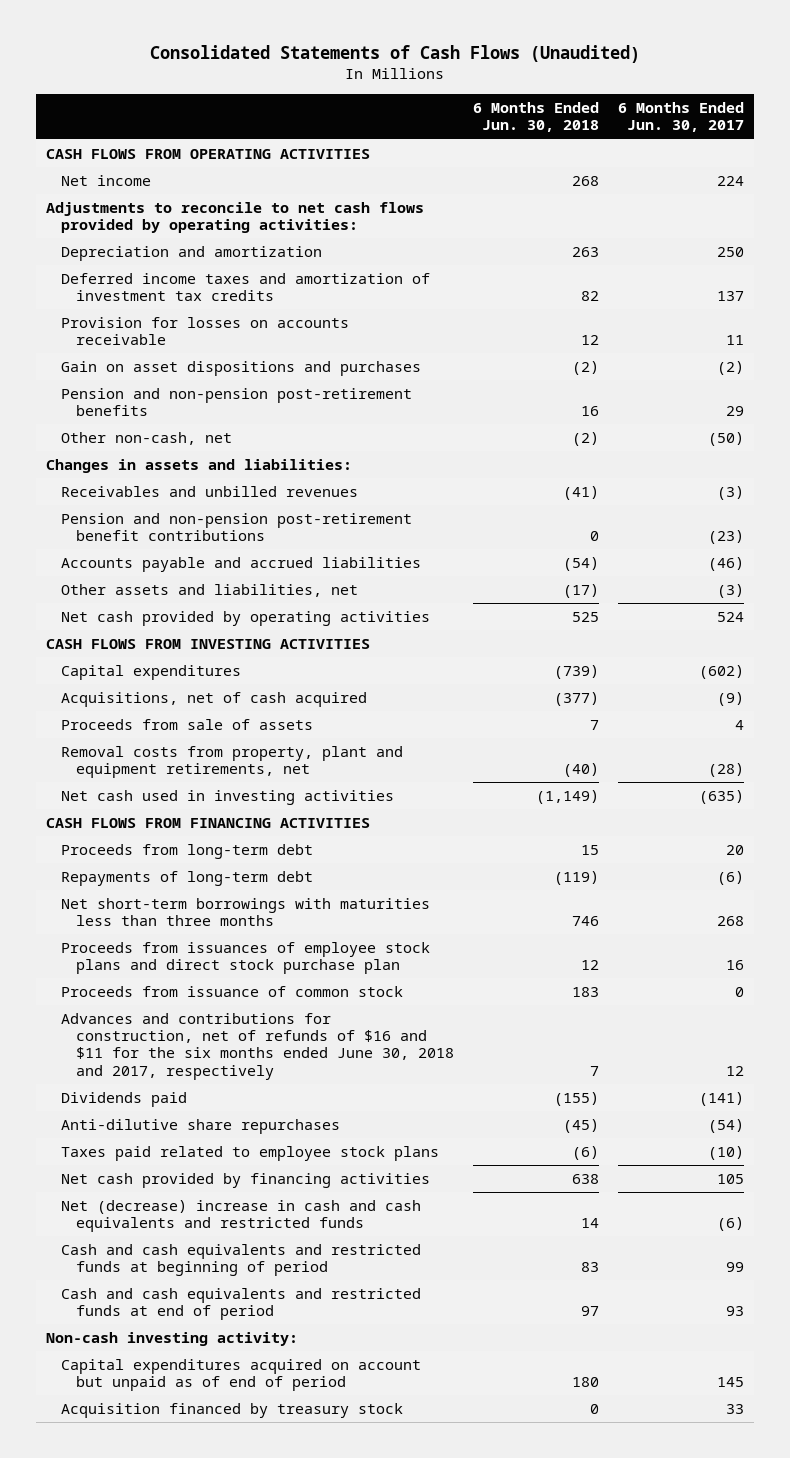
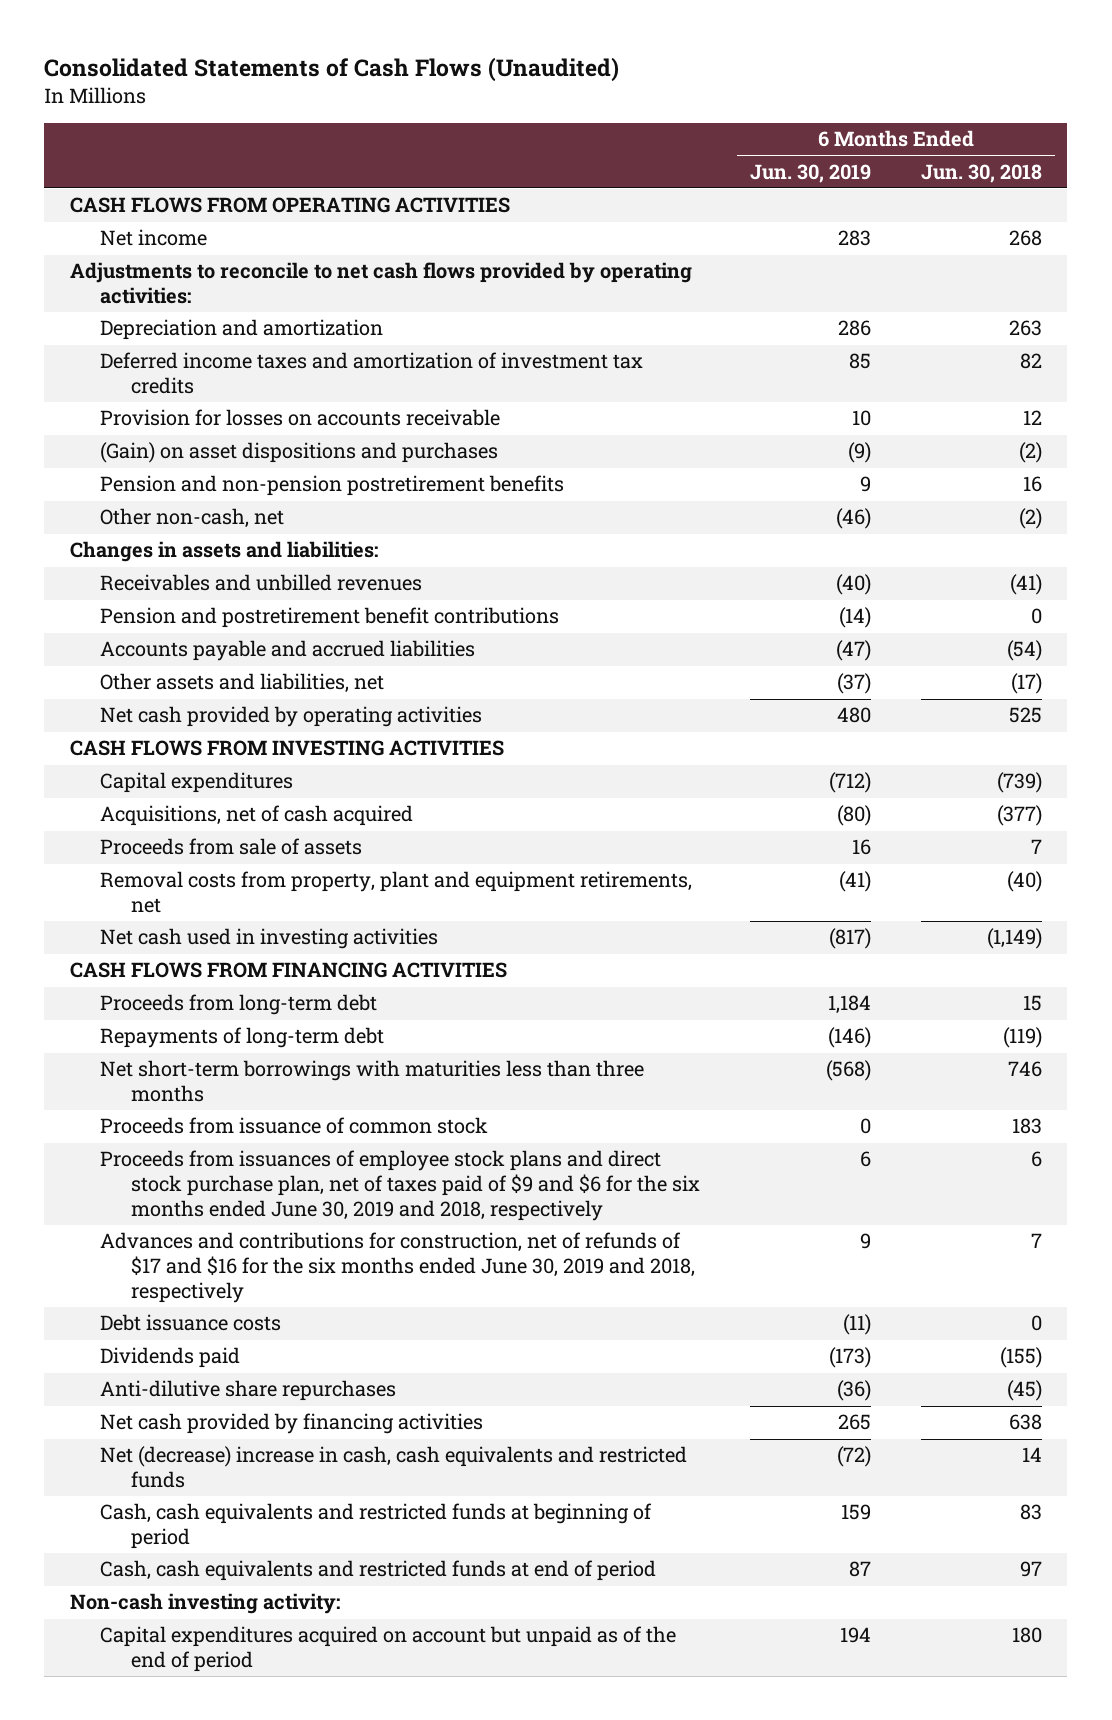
- | 6 Months Ended Jun. 30, 2018 | 6 Months Ended Jun. 30, 2017
+ | 6 Months Ended Jun. 30, 2019 | 6 Months Ended Jun. 30, 2018
- Gain on asset dispositions and purchases | (2) | (2)
- Pension and non-pension post-retirement benefits | 16 | 29
+ (Gain) on asset dispositions and purchases | (9) | (2)
+ Pension and non-pension postretirement benefits | 9 | 16
- Pension and non-pension post-retirement benefit contributions | 0 | (23)
+ Pension and postretirement benefit contributions | (14) | 0
- Proceeds from issuances of employee stock plans and direct stock purchase plan | 12 | 16
- Advances and contributions for construction, net of refunds of $16 and $11 for the six months ended June 30, 2018 and 2017, respectively | 7 | 12
+ Proceeds from issuances of employee stock plans and direct stock purchase plan, net of taxes paid of $9 and $6 for the six months ended June 30, 2019 and 2018, respectively | 6 | 6
+ Advances and contributions for construction, net of refunds of $17 and $16 for the six months ended June 30, 2019 and 2018, respectively | 9 | 7
+ Debt issuance costs | (11) | 0
- Taxes paid related to employee stock plans | (6) | (10)
- Net (decrease) increase in cash and cash equivalents and restricted funds | 14 | (6)
- Cash and cash equivalents and restricted funds at beginning of period | 83 | 99
- Cash and cash equivalents and restricted funds at end of period | 97 | 93
+ Net (decrease) increase in cash, cash equivalents and restricted funds | (72) | 14
+ Cash, cash equivalents and restricted funds at beginning of period | 159 | 83
+ Cash, cash equivalents and restricted funds at end of period | 87 | 97
- Capital expenditures acquired on account but unpaid as of end of period | 180 | 145
- Acquisition financed by treasury stock | 0 | 33
+ Capital expenditures acquired on account but unpaid as of the end of period | 194 | 180

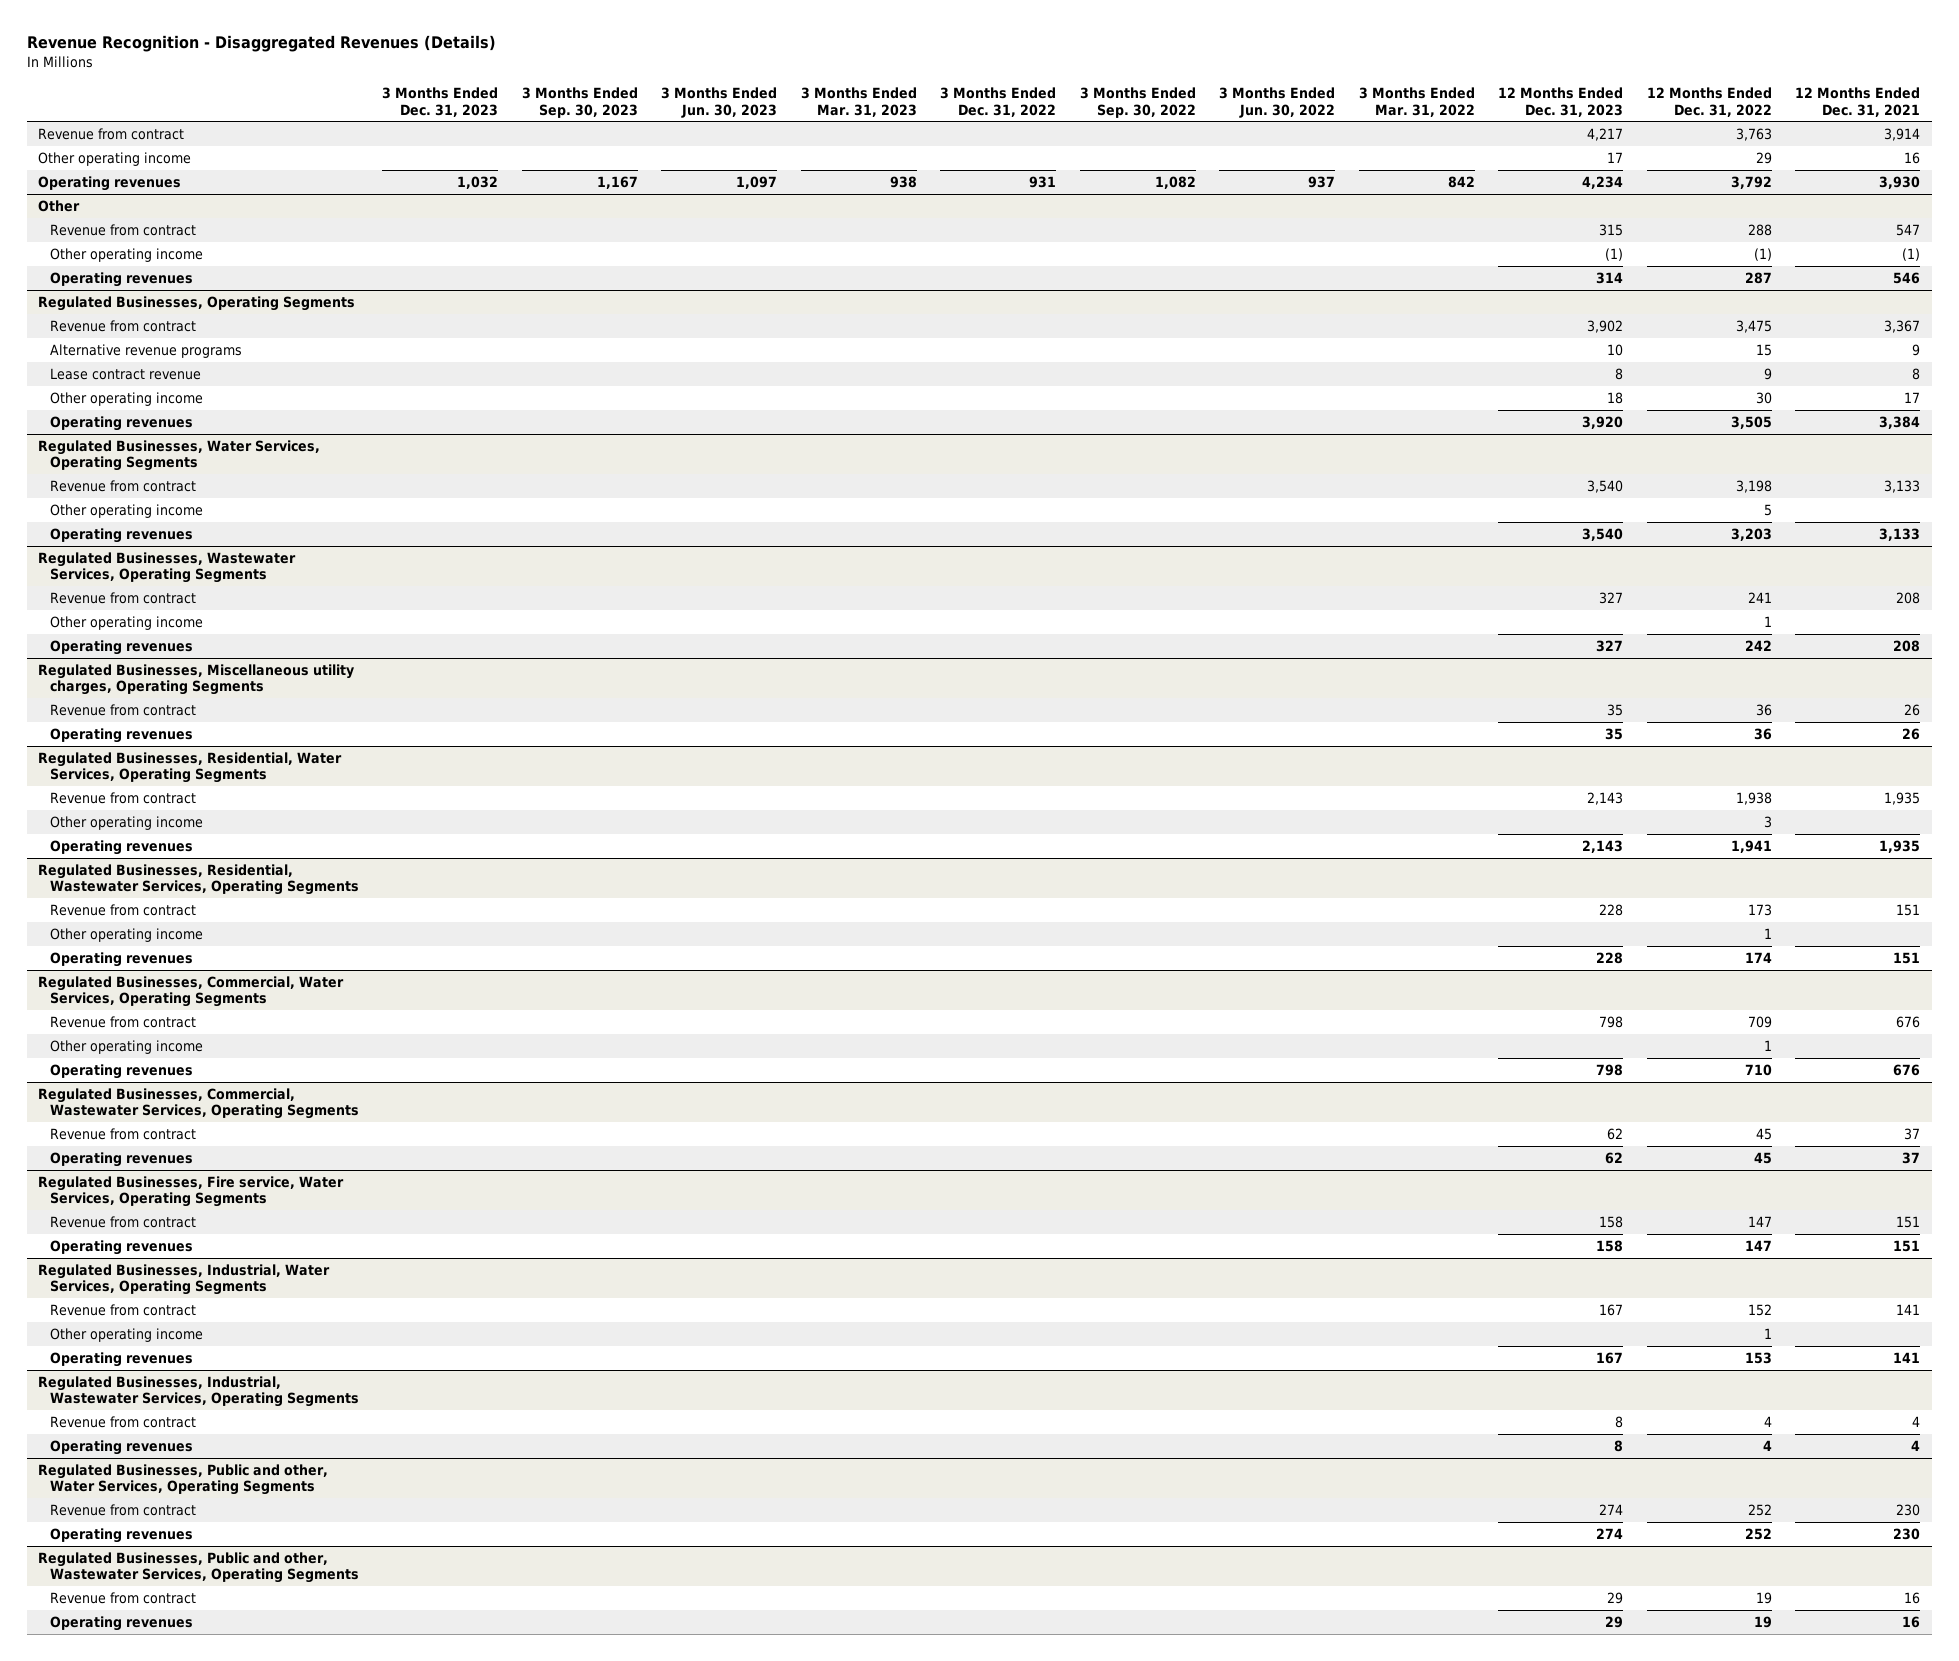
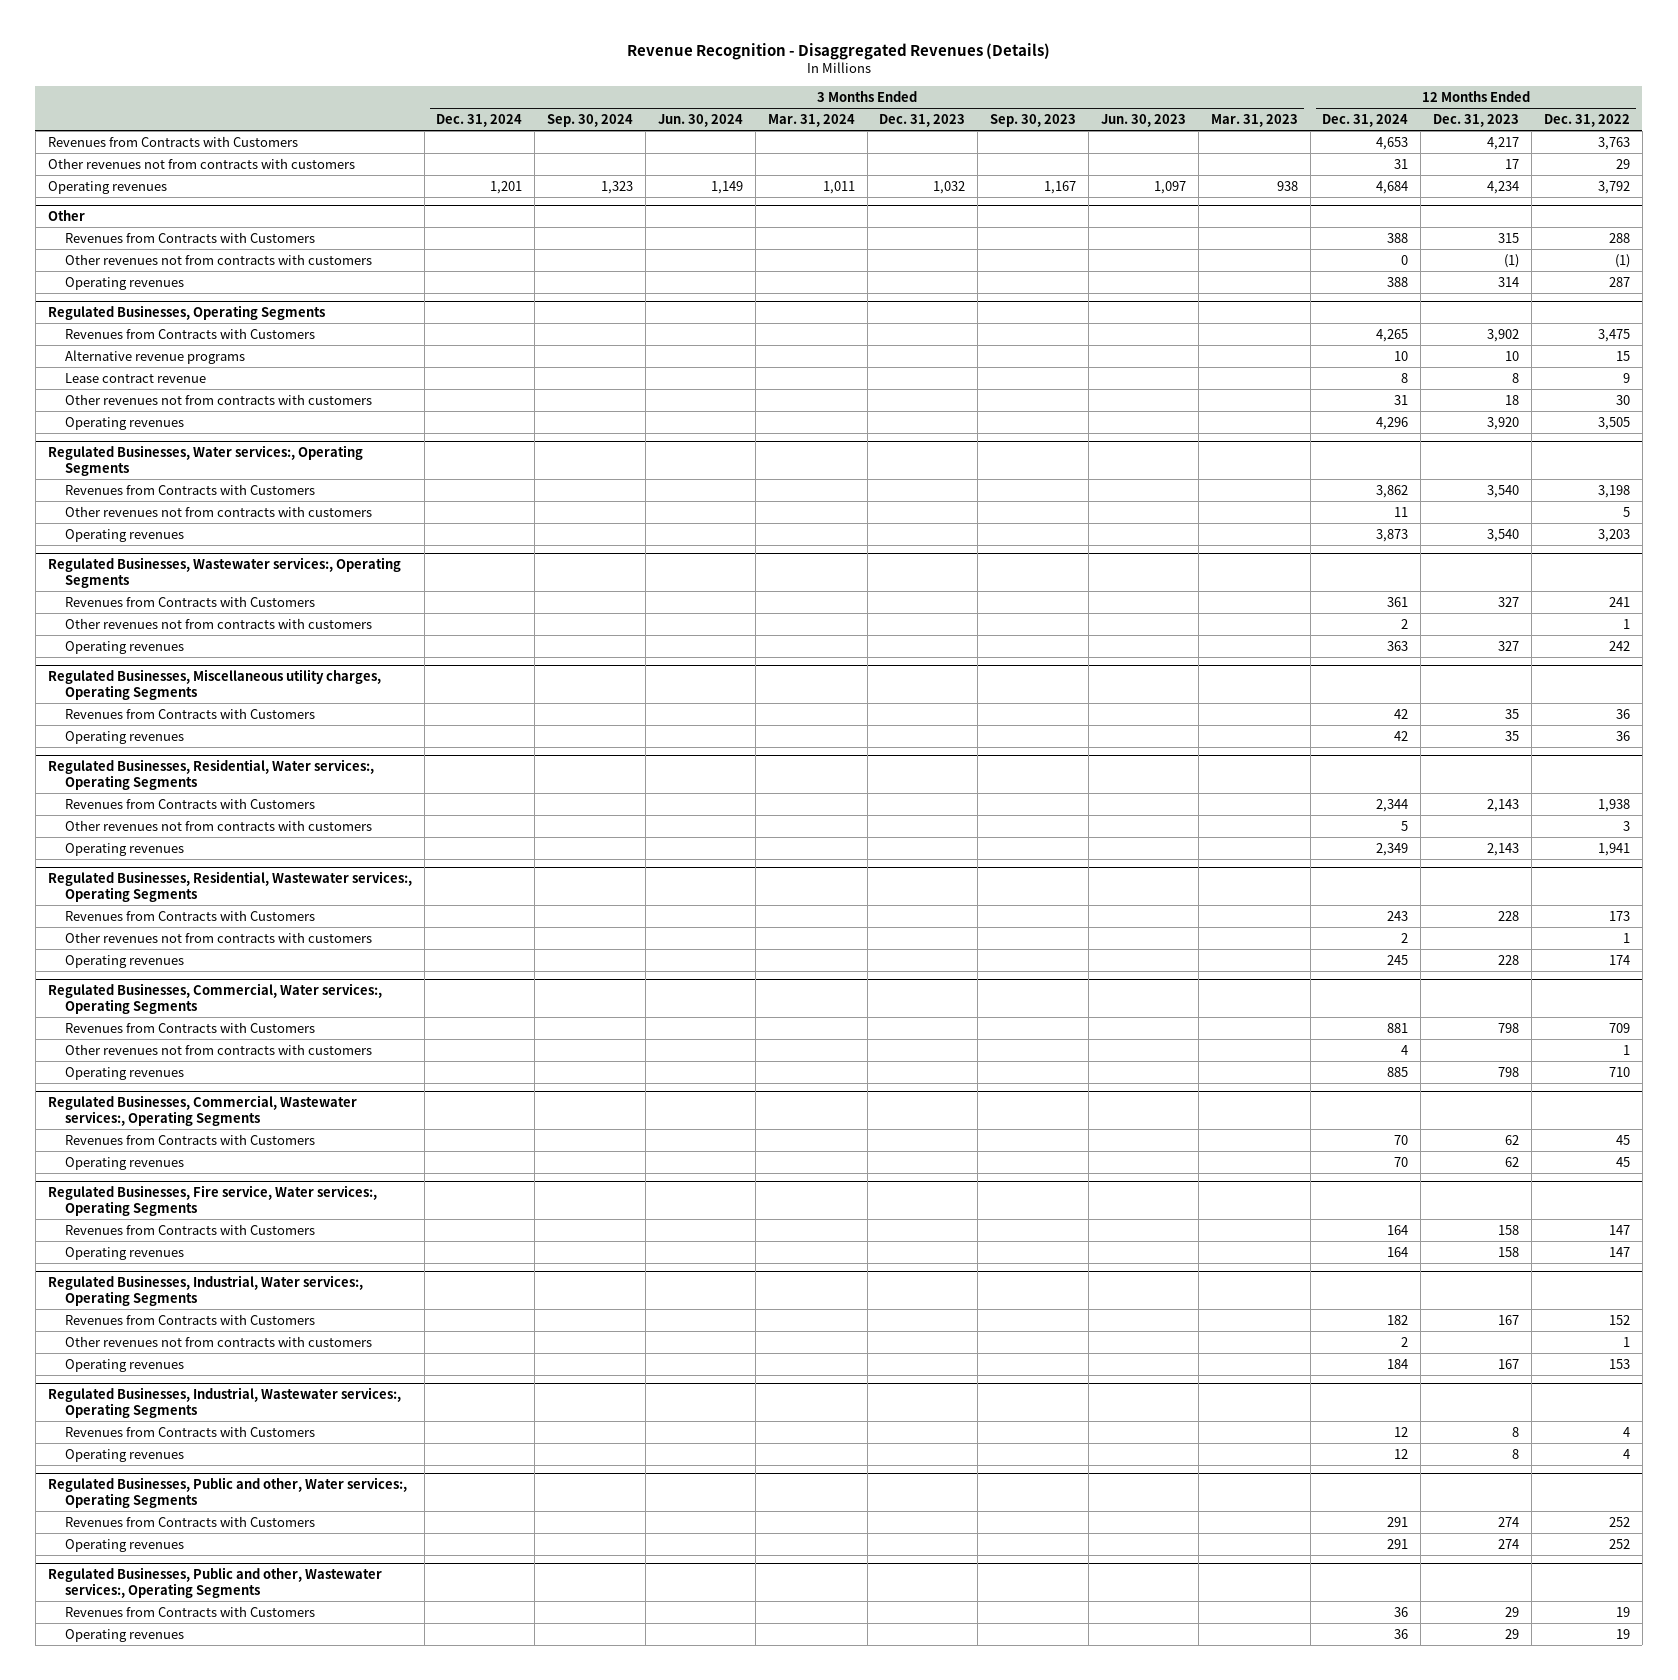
- | 3 Months Ended Dec. 31, 2023 | 3 Months Ended Sep. 30, 2023 | 3 Months Ended Jun. 30, 2023 | 3 Months Ended Mar. 31, 2023 | 3 Months Ended Dec. 31, 2022 | 3 Months Ended Sep. 30, 2022 | 3 Months Ended Jun. 30, 2022 | 3 Months Ended Mar. 31, 2022 | 12 Months Ended Dec. 31, 2023 | 12 Months Ended Dec. 31, 2022 | 12 Months Ended Dec. 31, 2021
+ | 3 Months Ended Dec. 31, 2024 | 3 Months Ended Sep. 30, 2024 | 3 Months Ended Jun. 30, 2024 | 3 Months Ended Mar. 31, 2024 | 3 Months Ended Dec. 31, 2023 | 3 Months Ended Sep. 30, 2023 | 3 Months Ended Jun. 30, 2023 | 3 Months Ended Mar. 31, 2023 | 12 Months Ended Dec. 31, 2024 | 12 Months Ended Dec. 31, 2023 | 12 Months Ended Dec. 31, 2022
- Revenue from contract | | | | | | | | | 4,217 | 3,763 | 3,914
- Other operating income | | | | | | | | | 17 | 29 | 16
+ Revenues from Contracts with Customers | | | | | | | | | 4,653 | 4,217 | 3,763
+ Other revenues not from contracts with customers | | | | | | | | | 31 | 17 | 29
@ Other
- Revenue from contract | | | | | | | | | 315 | 288 | 547
- Other operating income | | | | | | | | | (1) | (1) | (1)
+ Revenues from Contracts with Customers | | | | | | | | | 388 | 315 | 288
+ Other revenues not from contracts with customers | | | | | | | | | 0 | (1) | (1)
@ Regulated Businesses, Operating Segments
- Revenue from contract | | | | | | | | | 3,902 | 3,475 | 3,367
+ Revenues from Contracts with Customers | | | | | | | | | 4,265 | 3,902 | 3,475
- Other operating income | | | | | | | | | 18 | 30 | 17
+ Other revenues not from contracts with customers | | | | | | | | | 31 | 18 | 30
- Regulated Businesses, Water Services, Operating Segments
- Revenue from contract | | | | | | | | | 3,540 | 3,198 | 3,133
- Other operating income | | | | | | | | | | 5 |
+ Regulated Businesses, Water services:, Operating Segments
+ Revenues from Contracts with Customers | | | | | | | | | 3,862 | 3,540 | 3,198
+ Other revenues not from contracts with customers | | | | | | | | | 11 | | 5
- Regulated Businesses, Wastewater Services, Operating Segments
- Revenue from contract | | | | | | | | | 327 | 241 | 208
- Other operating income | | | | | | | | | | 1 |
+ Regulated Businesses, Wastewater services:, Operating Segments
+ Revenues from Contracts with Customers | | | | | | | | | 361 | 327 | 241
+ Other revenues not from contracts with customers | | | | | | | | | 2 | | 1
@ Regulated Businesses, Miscellaneous utility charges, Operating Segments
- Revenue from contract | | | | | | | | | 35 | 36 | 26
+ Revenues from Contracts with Customers | | | | | | | | | 42 | 35 | 36
- Regulated Businesses, Residential, Water Services, Operating Segments
- Revenue from contract | | | | | | | | | 2,143 | 1,938 | 1,935
- Other operating income | | | | | | | | | | 3 |
+ Regulated Businesses, Residential, Water services:, Operating Segments
+ Revenues from Contracts with Customers | | | | | | | | | 2,344 | 2,143 | 1,938
+ Other revenues not from contracts with customers | | | | | | | | | 5 | | 3
- Regulated Businesses, Residential, Wastewater Services, Operating Segments
- Revenue from contract | | | | | | | | | 228 | 173 | 151
- Other operating income | | | | | | | | | | 1 |
+ Regulated Businesses, Residential, Wastewater services:, Operating Segments
+ Revenues from Contracts with Customers | | | | | | | | | 243 | 228 | 173
+ Other revenues not from contracts with customers | | | | | | | | | 2 | | 1
- Regulated Businesses, Commercial, Water Services, Operating Segments
- Revenue from contract | | | | | | | | | 798 | 709 | 676
- Other operating income | | | | | | | | | | 1 |
+ Regulated Businesses, Commercial, Water services:, Operating Segments
+ Revenues from Contracts with Customers | | | | | | | | | 881 | 798 | 709
+ Other revenues not from contracts with customers | | | | | | | | | 4 | | 1
- Regulated Businesses, Commercial, Wastewater Services, Operating Segments
- Revenue from contract | | | | | | | | | 62 | 45 | 37
+ Regulated Businesses, Commercial, Wastewater services:, Operating Segments
+ Revenues from Contracts with Customers | | | | | | | | | 70 | 62 | 45
- Regulated Businesses, Fire service, Water Services, Operating Segments
- Revenue from contract | | | | | | | | | 158 | 147 | 151
+ Regulated Businesses, Fire service, Water services:, Operating Segments
+ Revenues from Contracts with Customers | | | | | | | | | 164 | 158 | 147
- Regulated Businesses, Industrial, Water Services, Operating Segments
- Revenue from contract | | | | | | | | | 167 | 152 | 141
- Other operating income | | | | | | | | | | 1 |
+ Regulated Businesses, Industrial, Water services:, Operating Segments
+ Revenues from Contracts with Customers | | | | | | | | | 182 | 167 | 152
+ Other revenues not from contracts with customers | | | | | | | | | 2 | | 1
- Regulated Businesses, Industrial, Wastewater Services, Operating Segments
- Revenue from contract | | | | | | | | | 8 | 4 | 4
+ Regulated Businesses, Industrial, Wastewater services:, Operating Segments
+ Revenues from Contracts with Customers | | | | | | | | | 12 | 8 | 4
- Regulated Businesses, Public and other, Water Services, Operating Segments
- Revenue from contract | | | | | | | | | 274 | 252 | 230
+ Regulated Businesses, Public and other, Water services:, Operating Segments
+ Revenues from Contracts with Customers | | | | | | | | | 291 | 274 | 252
- Regulated Businesses, Public and other, Wastewater Services, Operating Segments
- Revenue from contract | | | | | | | | | 29 | 19 | 16
+ Regulated Businesses, Public and other, Wastewater services:, Operating Segments
+ Revenues from Contracts with Customers | | | | | | | | | 36 | 29 | 19

